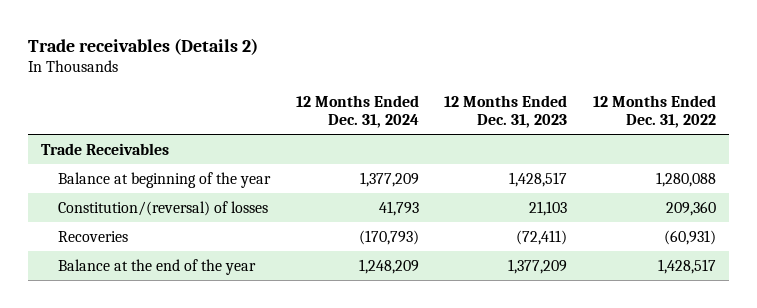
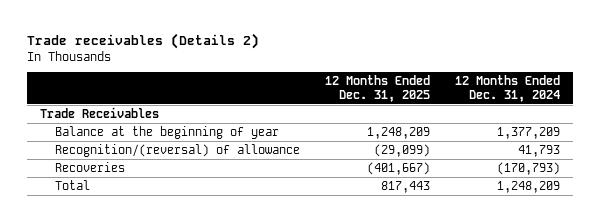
- | 12 Months Ended Dec. 31, 2024 | 12 Months Ended Dec. 31, 2023 | 12 Months Ended Dec. 31, 2022
+ | 12 Months Ended Dec. 31, 2025 | 12 Months Ended Dec. 31, 2024
- Balance at beginning of the year | 1,377,209 | 1,428,517 | 1,280,088
- Constitution/(reversal) of losses | 41,793 | 21,103 | 209,360
+ Balance at the beginning of year | 1,248,209 | 1,377,209
+ Recognition/(reversal) of allowance | (29,099) | 41,793
- Balance at the end of the year | 1,248,209 | 1,377,209 | 1,428,517
+ Total | 817,443 | 1,248,209

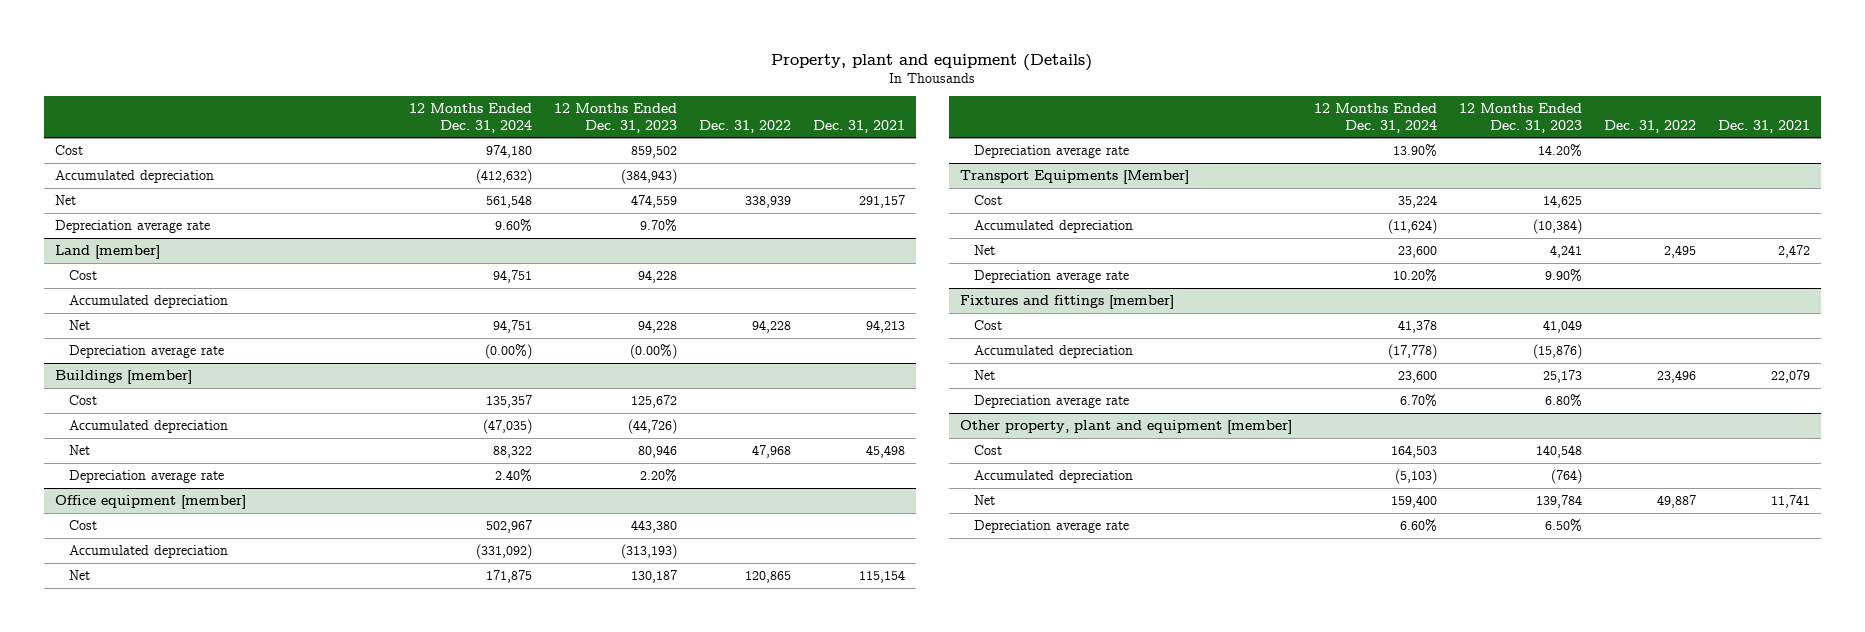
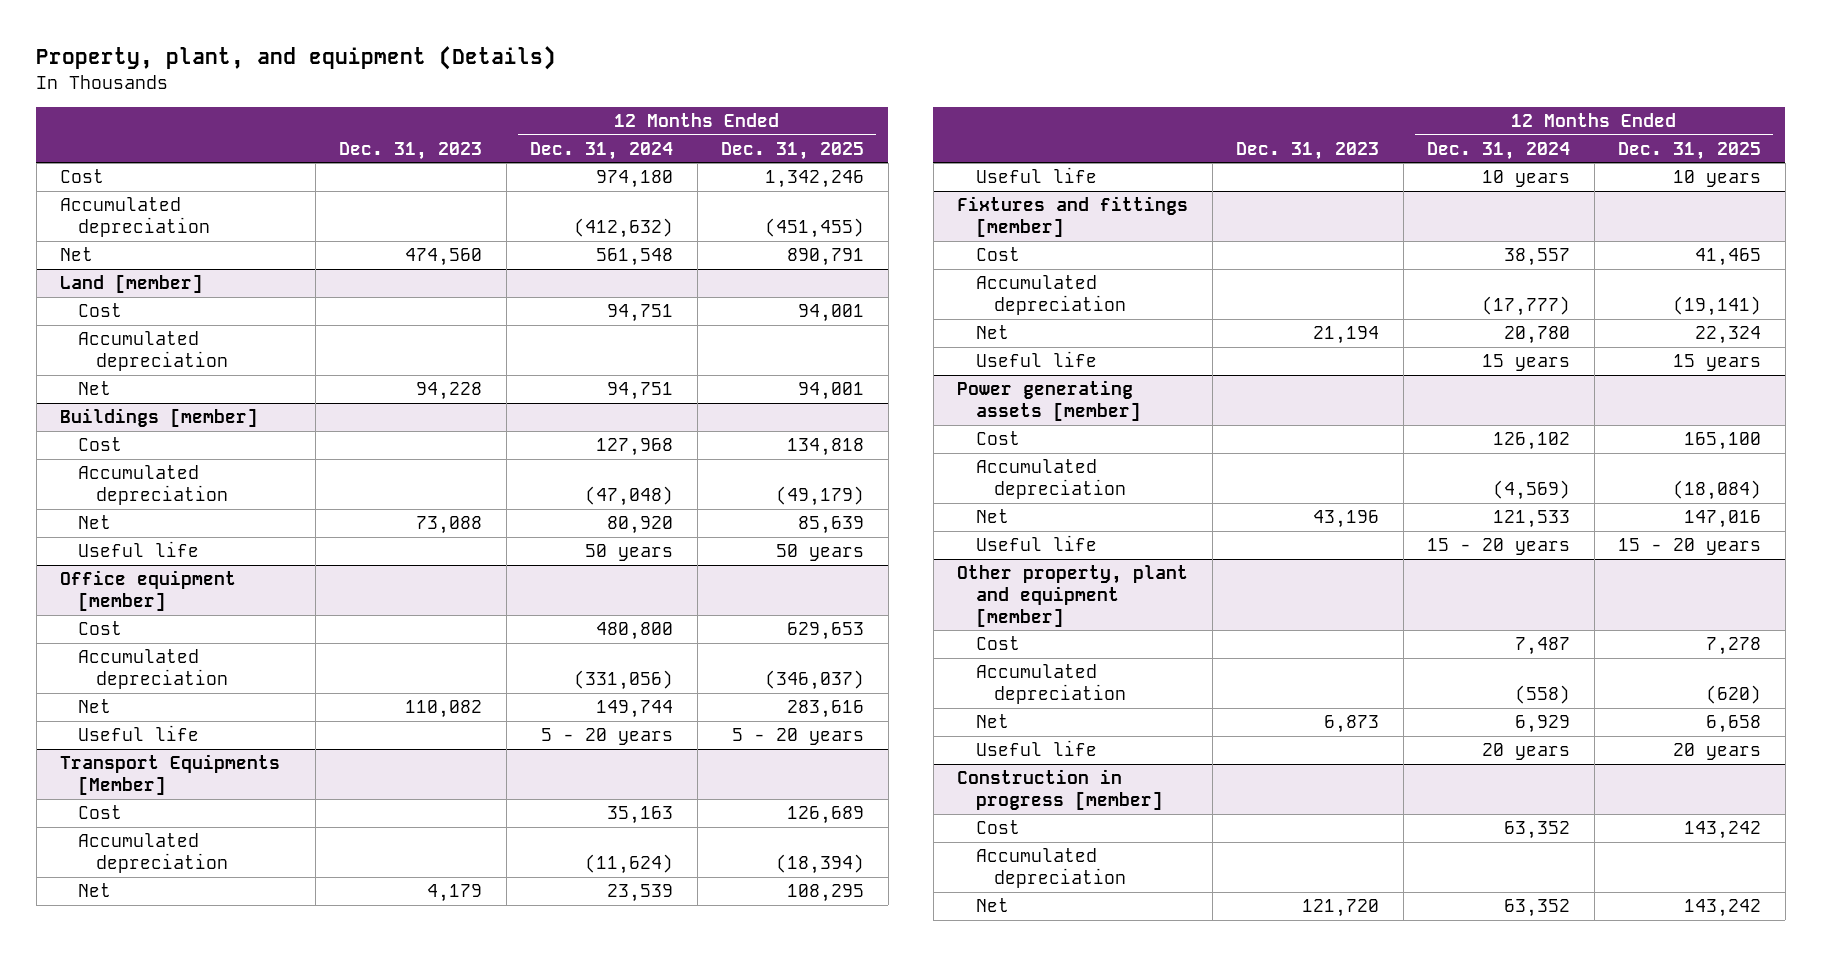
- Property, plant and equipment (Details)
+ Property, plant, and equipment (Details)
- | 12 Months Ended Dec. 31, 2024 | 12 Months Ended Dec. 31, 2023 | Dec. 31, 2022 | Dec. 31, 2021
+ | Dec. 31, 2023 | 12 Months Ended Dec. 31, 2024 | 12 Months Ended Dec. 31, 2025
- Depreciation average rate | 9.60% | 9.70% | |
@ Land [member]
- Depreciation average rate | (0.00%) | (0.00%) | |
@ Buildings [member]
- Cost | 135,357 | 125,672 | |
- Accumulated depreciation | (47,035) | (44,726) | |
- Net | 88,322 | 80,946 | 47,968 | 45,498
- Depreciation average rate | 2.40% | 2.20% | |
+ Cost | | 127,968 | 134,818
+ Accumulated depreciation | | (47,048) | (49,179)
+ Net | 73,088 | 80,920 | 85,639
+ Useful life | | 50 years | 50 years
@ Office equipment [member]
- Cost | 502,967 | 443,380 | |
- Accumulated depreciation | (331,092) | (313,193) | |
- Net | 171,875 | 130,187 | 120,865 | 115,154
- Depreciation average rate | 13.90% | 14.20% | |
+ Cost | | 480,800 | 629,653
+ Accumulated depreciation | | (331,056) | (346,037)
+ Net | 110,082 | 149,744 | 283,616
+ Useful life | | 5 - 20 years | 5 - 20 years
@ Transport Equipments [Member]
- Cost | 35,224 | 14,625 | |
+ Cost | | 35,163 | 126,689
- Net | 23,600 | 4,241 | 2,495 | 2,472
- Depreciation average rate | 10.20% | 9.90% | |
+ Net | 4,179 | 23,539 | 108,295
+ Useful life | | 10 years | 10 years
@ Fixtures and fittings [member]
- Cost | 41,378 | 41,049 | |
- Accumulated depreciation | (17,778) | (15,876) | |
- Net | 23,600 | 25,173 | 23,496 | 22,079
- Depreciation average rate | 6.70% | 6.80% | |
+ Cost | | 38,557 | 41,465
+ Accumulated depreciation | | (17,777) | (19,141)
+ Net | 21,194 | 20,780 | 22,324
+ Useful life | | 15 years | 15 years
+ Power generating assets [member]
+ Cost | | 126,102 | 165,100
+ Accumulated depreciation | | (4,569) | (18,084)
+ Net | 43,196 | 121,533 | 147,016
+ Useful life | | 15 - 20 years | 15 - 20 years
@ Other property, plant and equipment [member]
- Cost | 164,503 | 140,548 | |
- Accumulated depreciation | (5,103) | (764) | |
- Net | 159,400 | 139,784 | 49,887 | 11,741
- Depreciation average rate | 6.60% | 6.50% | |
+ Cost | | 7,487 | 7,278
+ Accumulated depreciation | | (558) | (620)
+ Net | 6,873 | 6,929 | 6,658
+ Useful life | | 20 years | 20 years
+ Construction in progress [member]
+ Cost | | 63,352 | 143,242
+ Accumulated depreciation
+ Net | 121,720 | 63,352 | 143,242

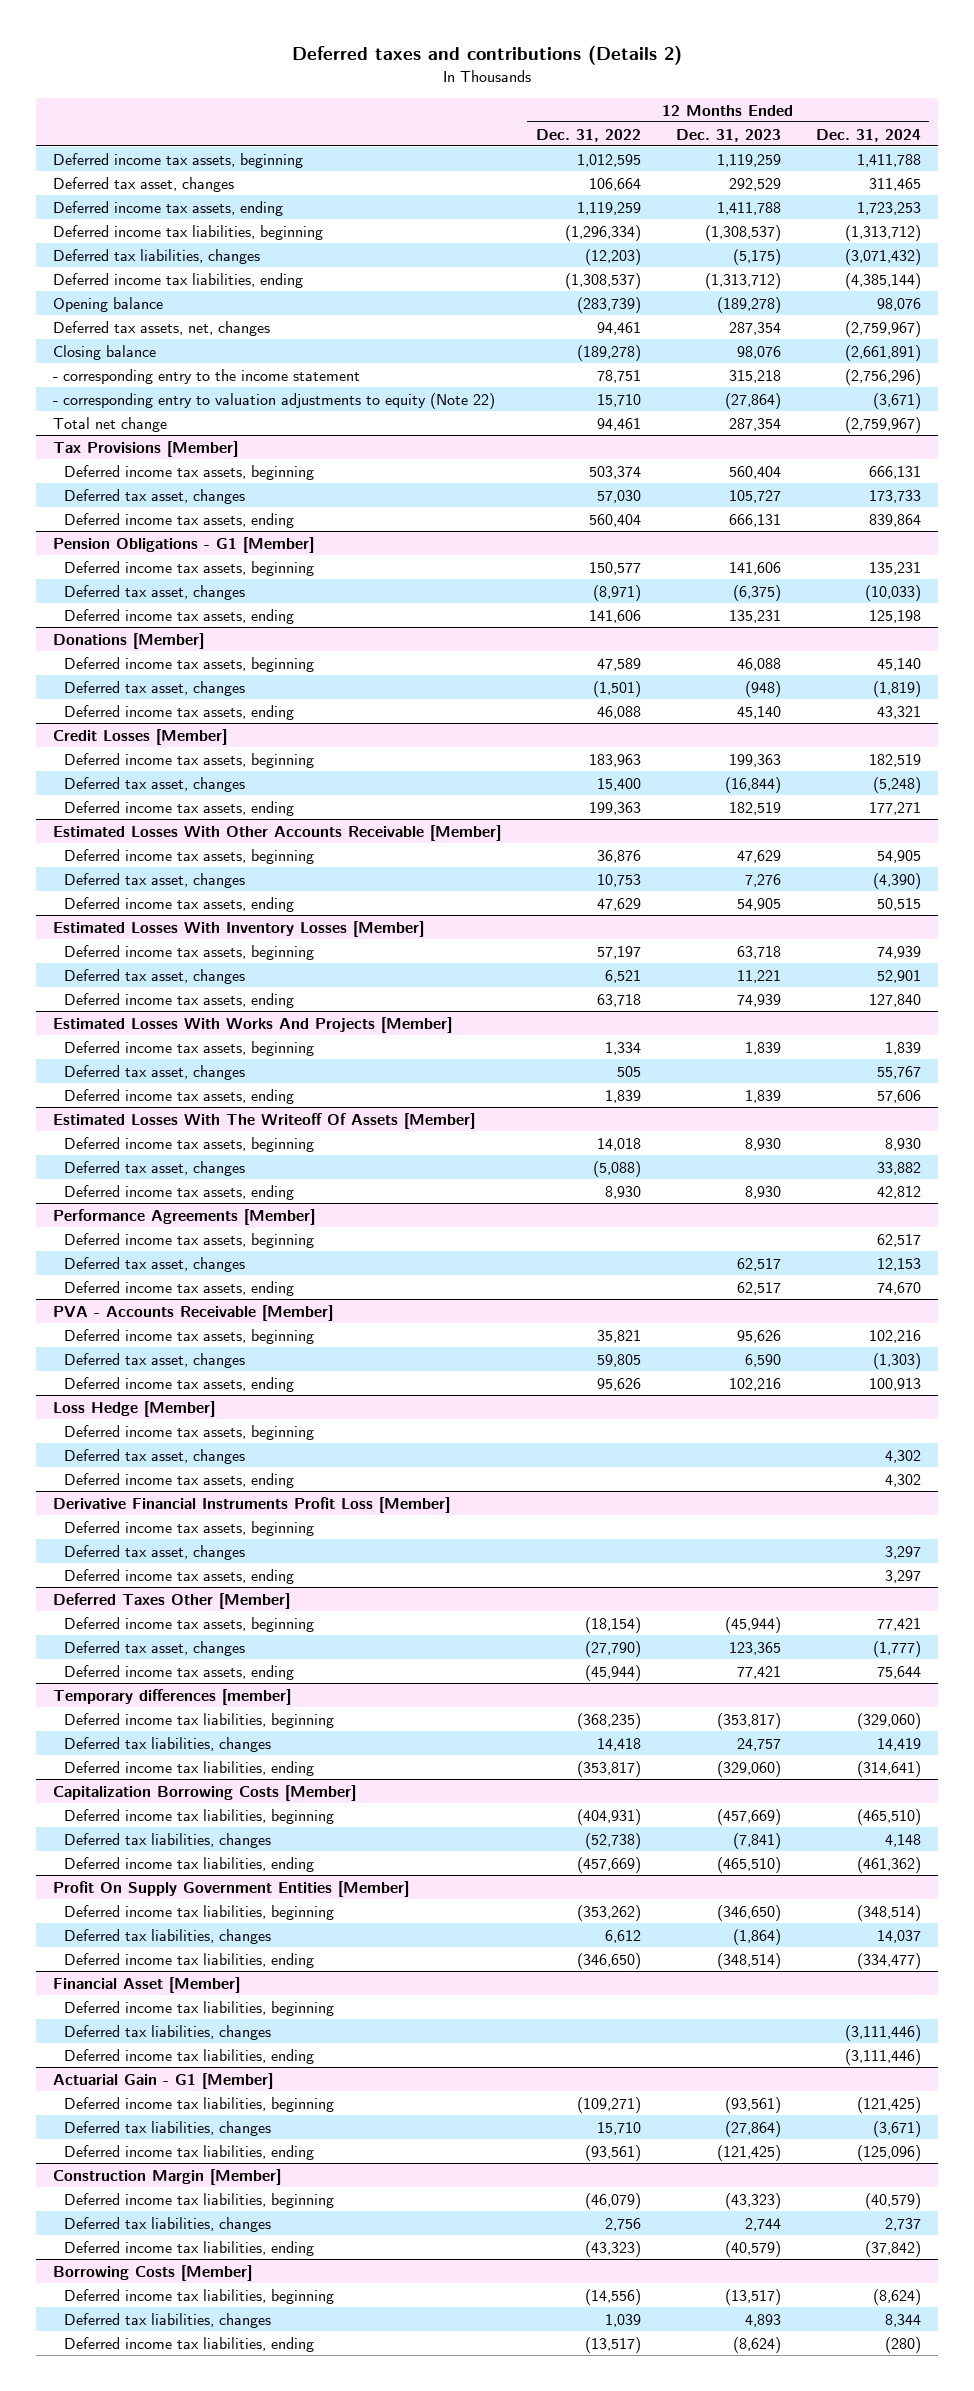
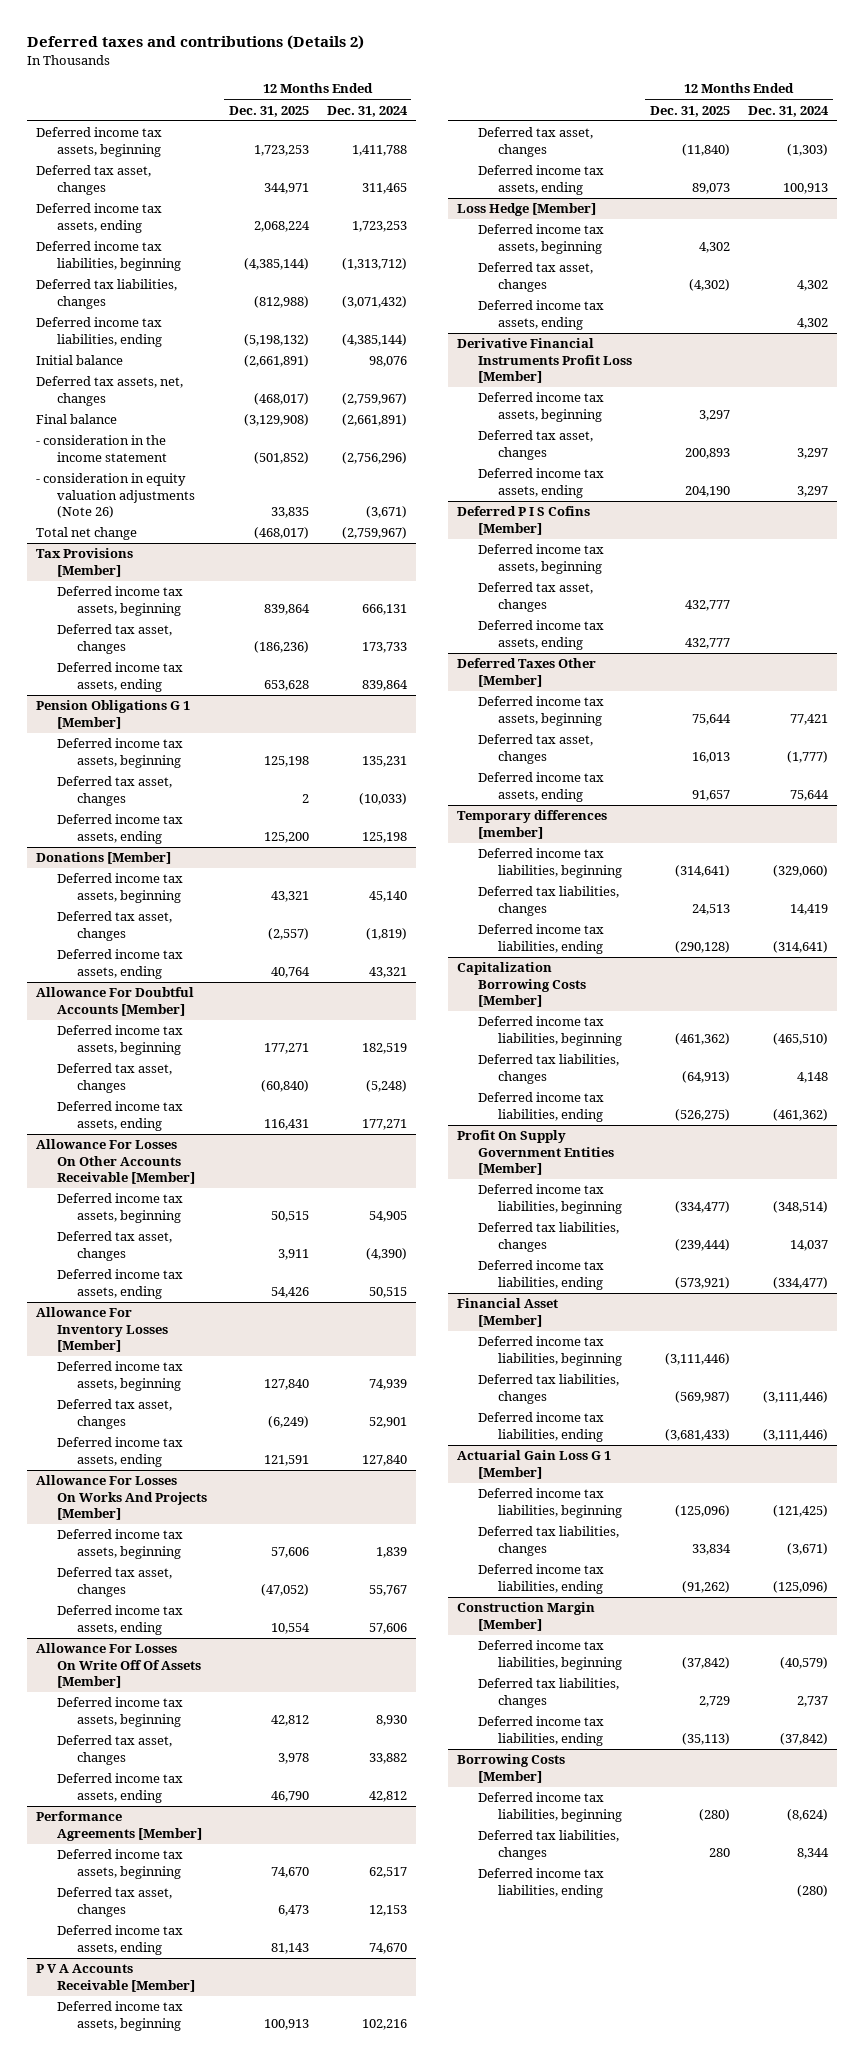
- | 12 Months Ended Dec. 31, 2022 | 12 Months Ended Dec. 31, 2023 | 12 Months Ended Dec. 31, 2024
+ | 12 Months Ended Dec. 31, 2025 | 12 Months Ended Dec. 31, 2024
- Opening balance | (283,739) | (189,278) | 98,076
+ Initial balance | (2,661,891) | 98,076
- Closing balance | (189,278) | 98,076 | (2,661,891)
- - corresponding entry to the income statement | 78,751 | 315,218 | (2,756,296)
- - corresponding entry to valuation adjustments to equity (Note 22) | 15,710 | (27,864) | (3,671)
+ Final balance | (3,129,908) | (2,661,891)
+ - consideration in the income statement | (501,852) | (2,756,296)
+ - consideration in equity valuation adjustments (Note 26) | 33,835 | (3,671)
- Pension Obligations - G1 [Member]
+ Pension Obligations G 1 [Member]
- Credit Losses [Member]
+ Allowance For Doubtful Accounts [Member]
- Estimated Losses With Other Accounts Receivable [Member]
+ Allowance For Losses On Other Accounts Receivable [Member]
- Estimated Losses With Inventory Losses [Member]
+ Allowance For Inventory Losses [Member]
- Estimated Losses With Works And Projects [Member]
+ Allowance For Losses On Works And Projects [Member]
- Estimated Losses With The Writeoff Of Assets [Member]
+ Allowance For Losses On Write Off Of Assets [Member]
- PVA - Accounts Receivable [Member]
+ P V A Accounts Receivable [Member]
+ Deferred P I S Cofins [Member]
+ Deferred income tax assets, beginning
+ Deferred tax asset, changes | 432,777 |
+ Deferred income tax assets, ending | 432,777 |
- Actuarial Gain - G1 [Member]
+ Actuarial Gain Loss G 1 [Member]

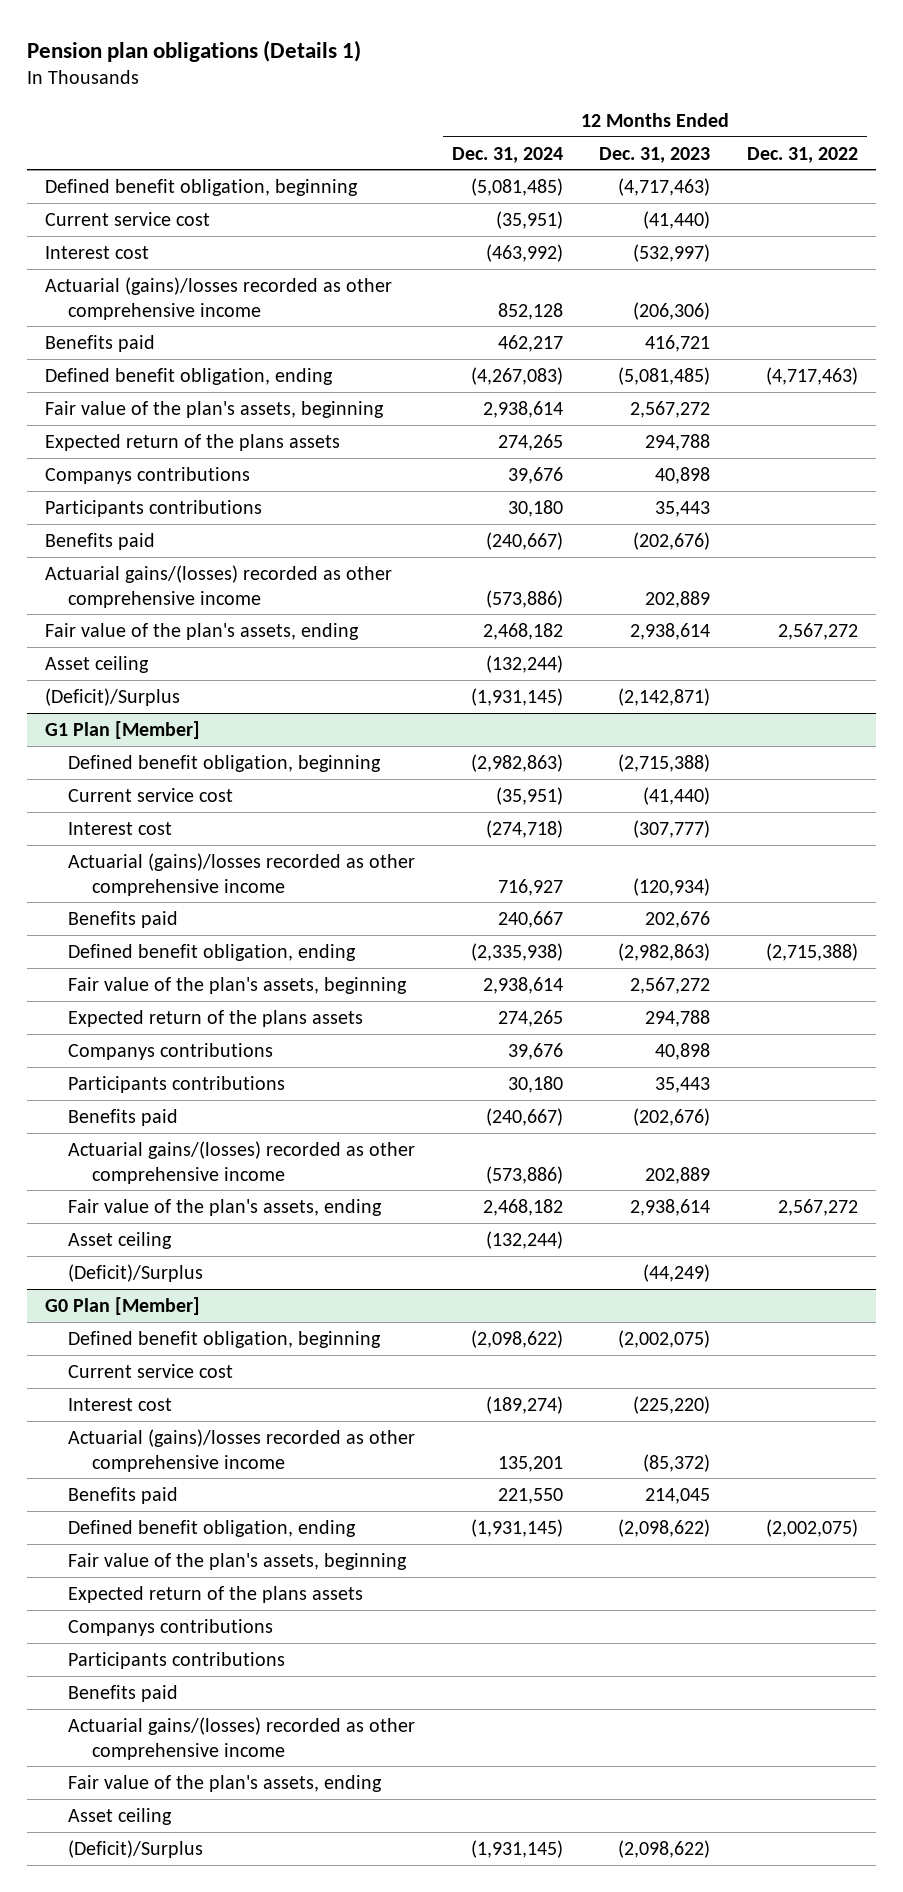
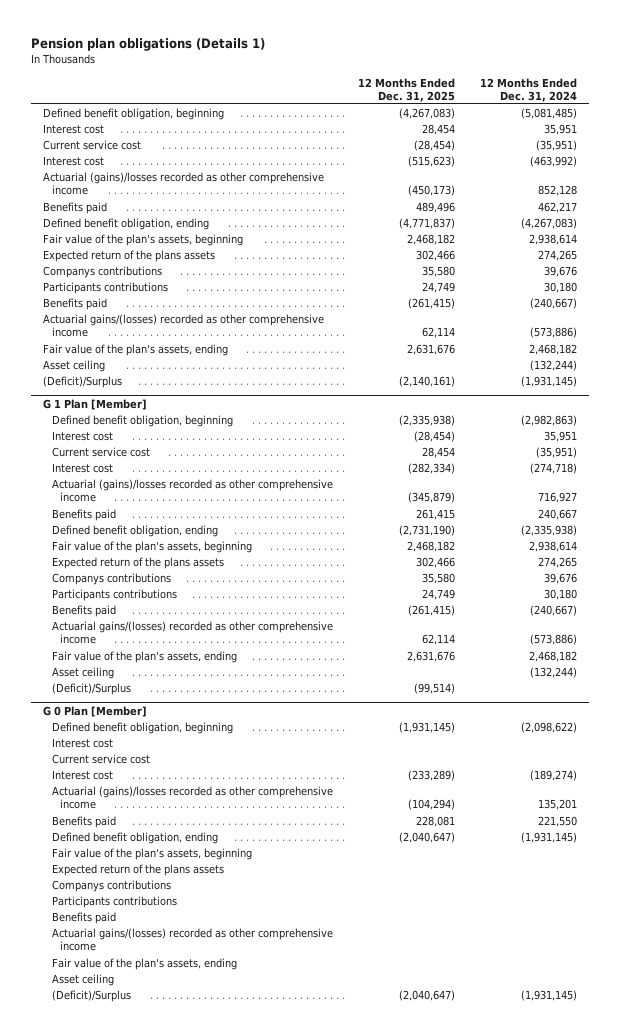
- | 12 Months Ended Dec. 31, 2024 | 12 Months Ended Dec. 31, 2023 | 12 Months Ended Dec. 31, 2022
+ | 12 Months Ended Dec. 31, 2025 | 12 Months Ended Dec. 31, 2024
+ Interest cost | 28,454 | 35,951
- G1 Plan [Member]
+ G 1 Plan [Member]
+ Interest cost | (28,454) | 35,951
- G0 Plan [Member]
+ G 0 Plan [Member]
+ Interest cost

